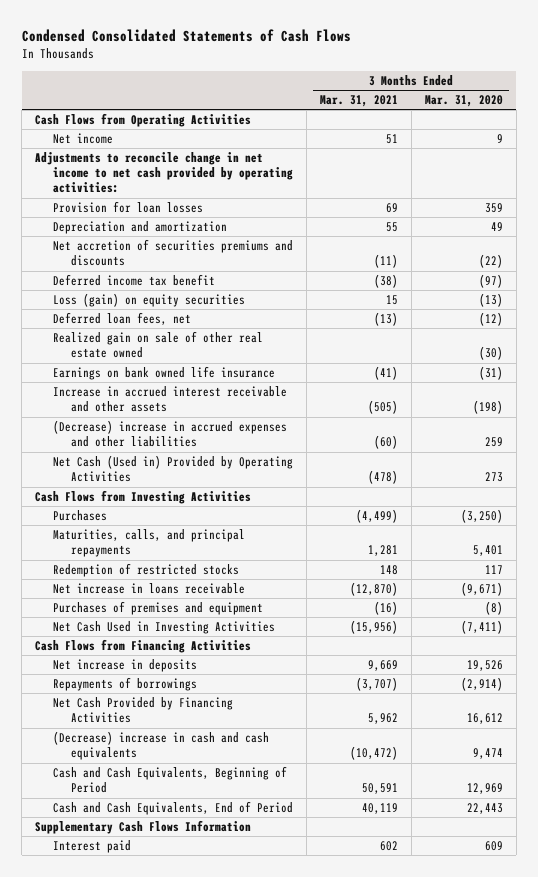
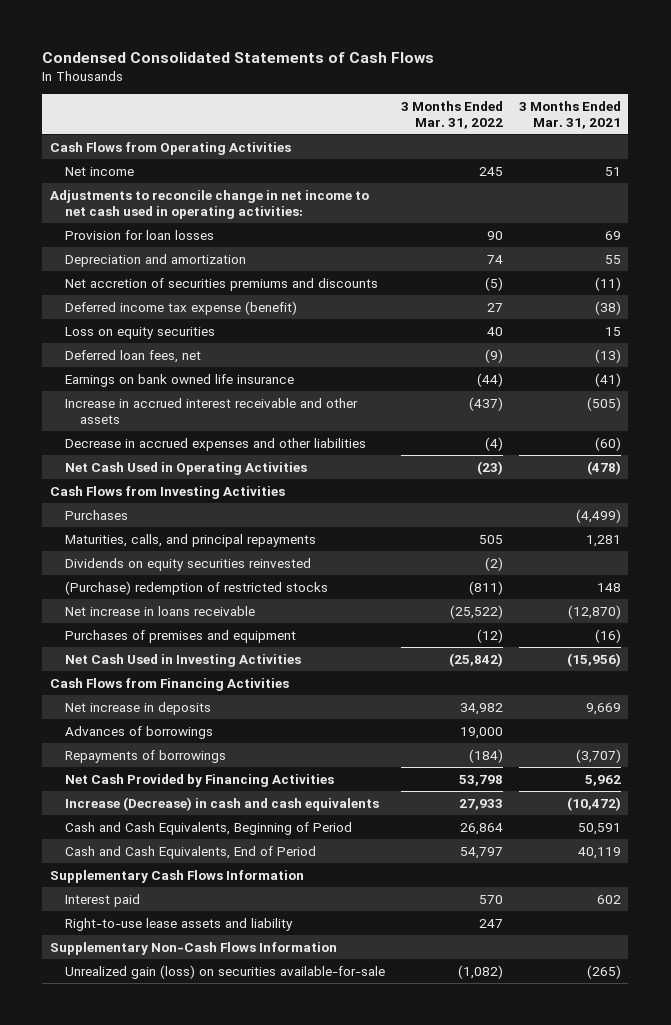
- | 3 Months Ended Mar. 31, 2021 | 3 Months Ended Mar. 31, 2020
+ | 3 Months Ended Mar. 31, 2022 | 3 Months Ended Mar. 31, 2021
- Adjustments to reconcile change in net income to net cash provided by operating activities:
+ Adjustments to reconcile change in net income to net cash used in operating activities:
- Deferred income tax benefit | (38) | (97)
- Loss (gain) on equity securities | 15 | (13)
+ Deferred income tax expense (benefit) | 27 | (38)
+ Loss on equity securities | 40 | 15
- Realized gain on sale of other real estate owned | | (30)
- (Decrease) increase in accrued expenses and other liabilities | (60) | 259
- Net Cash (Used in) Provided by Operating Activities | (478) | 273
+ Decrease in accrued expenses and other liabilities | (4) | (60)
+ Net Cash Used in Operating Activities | (23) | (478)
- Redemption of restricted stocks | 148 | 117
+ Dividends on equity securities reinvested | (2) |
+ (Purchase) redemption of restricted stocks | (811) | 148
+ Advances of borrowings | 19,000 |
- (Decrease) increase in cash and cash equivalents | (10,472) | 9,474
+ Increase (Decrease) in cash and cash equivalents | 27,933 | (10,472)
+ Right-to-use lease assets and liability | 247 |
+ Supplementary Non-Cash Flows Information
+ Unrealized gain (loss) on securities available-for-sale | (1,082) | (265)

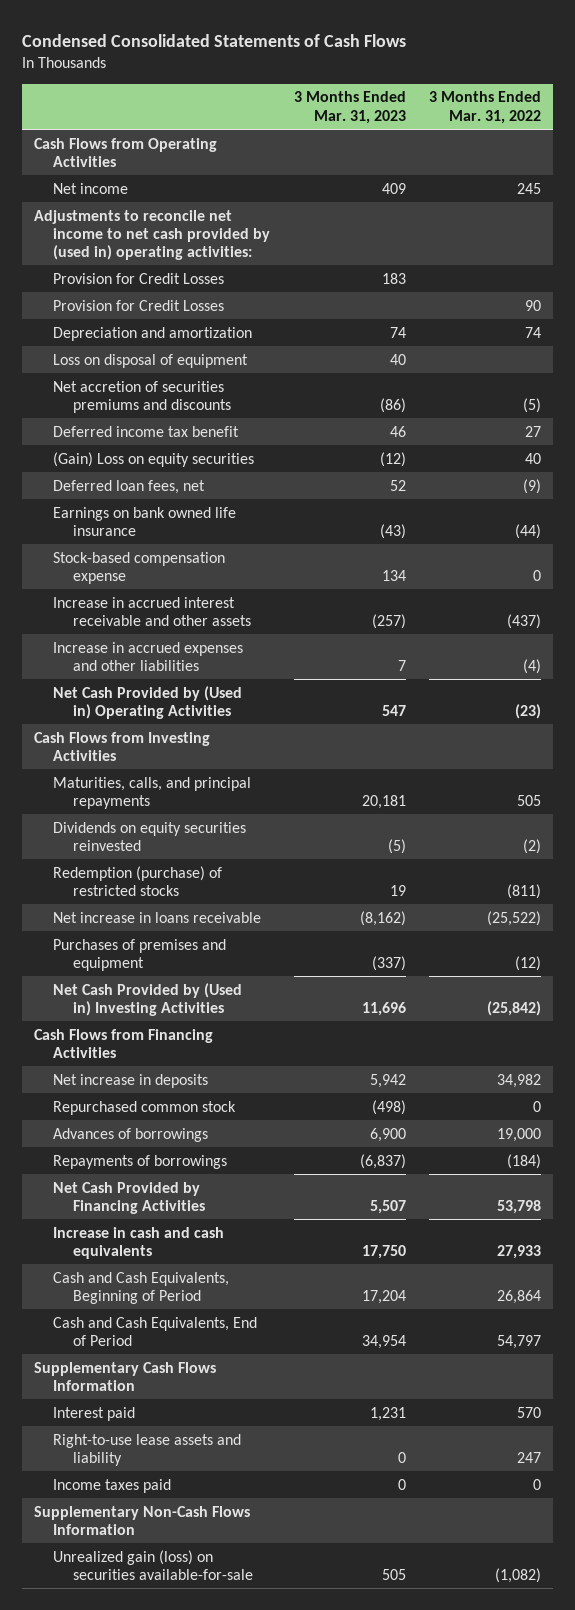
- | 3 Months Ended Mar. 31, 2022 | 3 Months Ended Mar. 31, 2021
+ | 3 Months Ended Mar. 31, 2023 | 3 Months Ended Mar. 31, 2022
- Adjustments to reconcile change in net income to net cash used in operating activities:
- Provision for loan losses | 90 | 69
+ Adjustments to reconcile net income to net cash provided by (used in) operating activities:
+ Provision for Credit Losses | 183 |
+ Provision for Credit Losses | | 90
+ Loss on disposal of equipment | 40 |
- Deferred income tax expense (benefit) | 27 | (38)
- Loss on equity securities | 40 | 15
+ Deferred income tax benefit | 46 | 27
+ (Gain) Loss on equity securities | (12) | 40
+ Stock-based compensation expense | 134 | 0
- Decrease in accrued expenses and other liabilities | (4) | (60)
- Net Cash Used in Operating Activities | (23) | (478)
+ Increase in accrued expenses and other liabilities | 7 | (4)
+ Net Cash Provided by (Used in) Operating Activities | 547 | (23)
- Purchases | | (4,499)
- (Purchase) redemption of restricted stocks | (811) | 148
+ Redemption (purchase) of restricted stocks | 19 | (811)
- Net Cash Used in Investing Activities | (25,842) | (15,956)
+ Net Cash Provided by (Used in) Investing Activities | 11,696 | (25,842)
+ Repurchased common stock | (498) | 0
- Increase (Decrease) in cash and cash equivalents | 27,933 | (10,472)
+ Increase in cash and cash equivalents | 17,750 | 27,933
+ Income taxes paid | 0 | 0

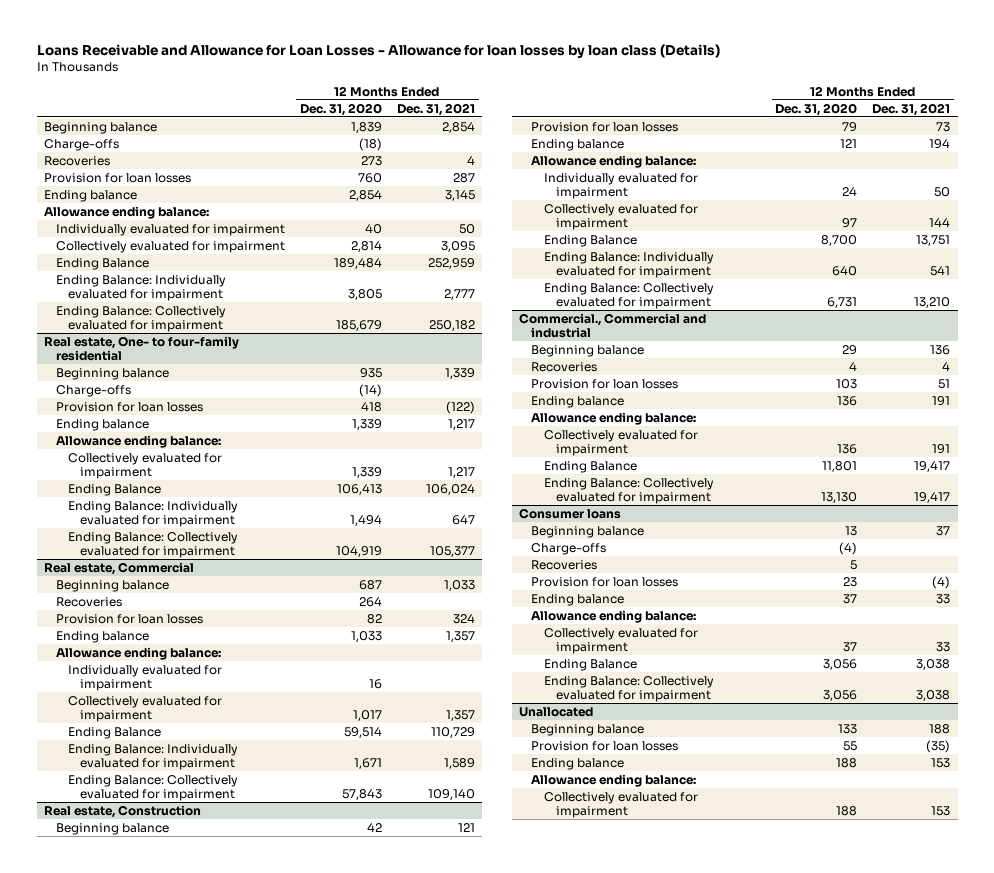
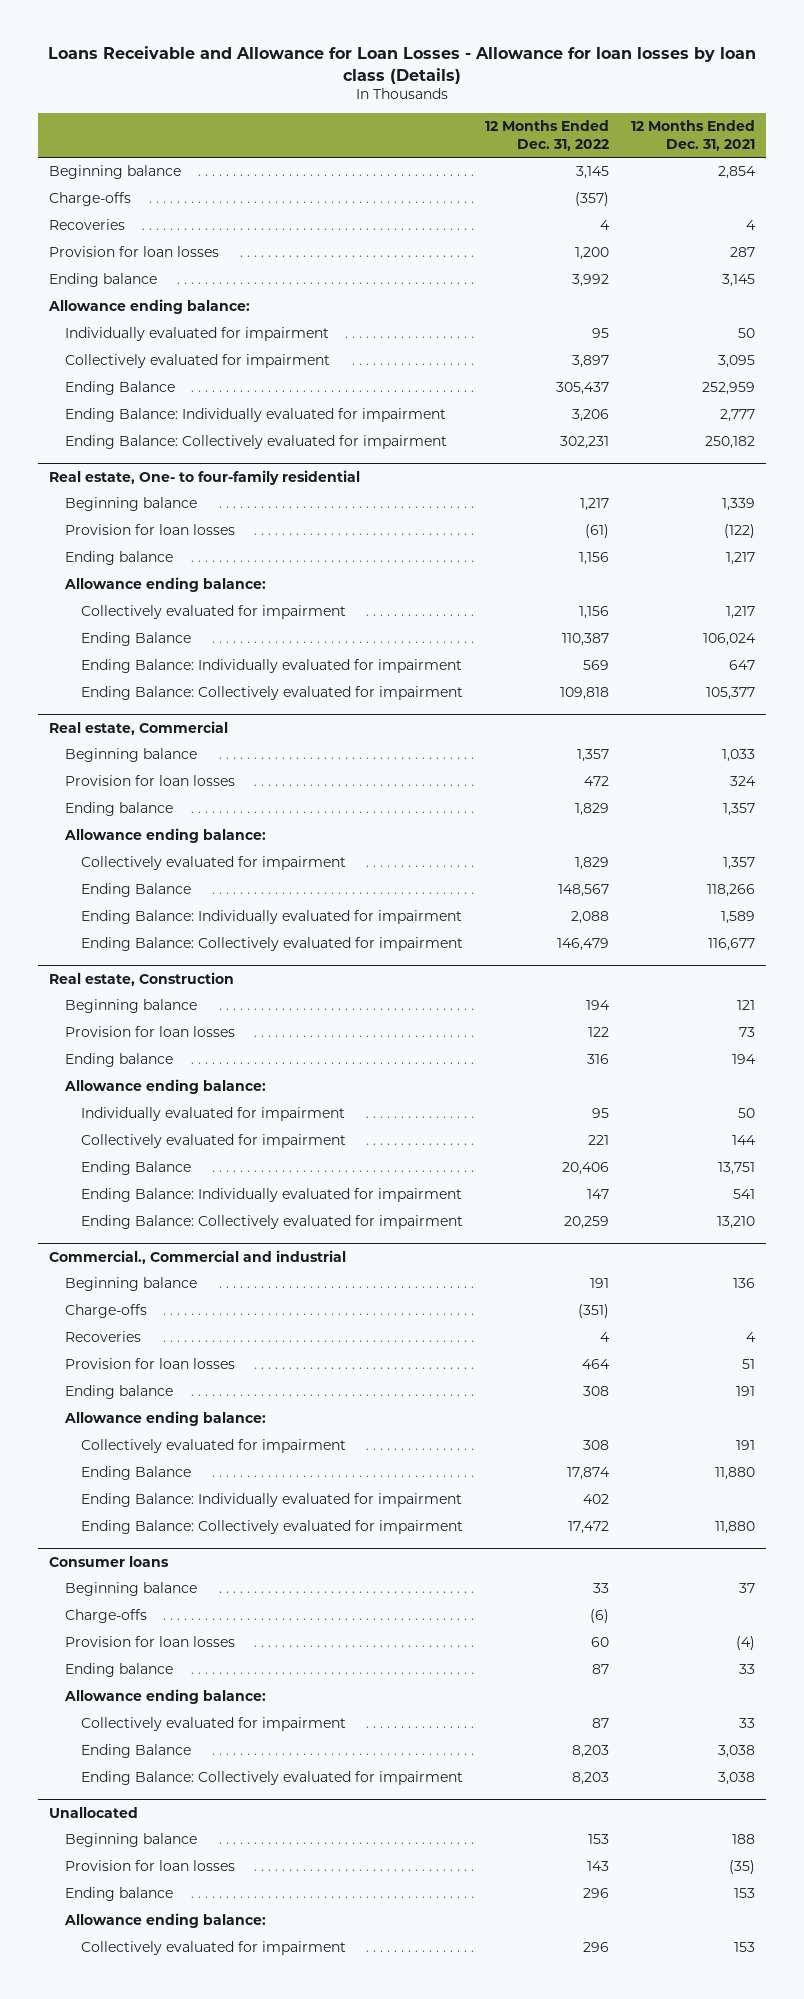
- | 12 Months Ended Dec. 31, 2020 | 12 Months Ended Dec. 31, 2021
+ | 12 Months Ended Dec. 31, 2022 | 12 Months Ended Dec. 31, 2021
@ Real estate, One- to four-family residential
- Charge-offs | (14) |
@ Real estate, Commercial
- Recoveries | 264 |
- Individually evaluated for impairment | 16 |
- Ending Balance | 59,514 | 110,729
+ Ending Balance | 148,567 | 118,266
- Ending Balance: Collectively evaluated for impairment | 57,843 | 109,140
+ Ending Balance: Collectively evaluated for impairment | 146,479 | 116,677
@ Commercial., Commercial and industrial
+ Charge-offs | (351) |
- Ending Balance | 11,801 | 19,417
- Ending Balance: Collectively evaluated for impairment | 13,130 | 19,417
+ Ending Balance | 17,874 | 11,880
+ Ending Balance: Individually evaluated for impairment | 402 |
+ Ending Balance: Collectively evaluated for impairment | 17,472 | 11,880
@ Consumer loans
- Recoveries | 5 |

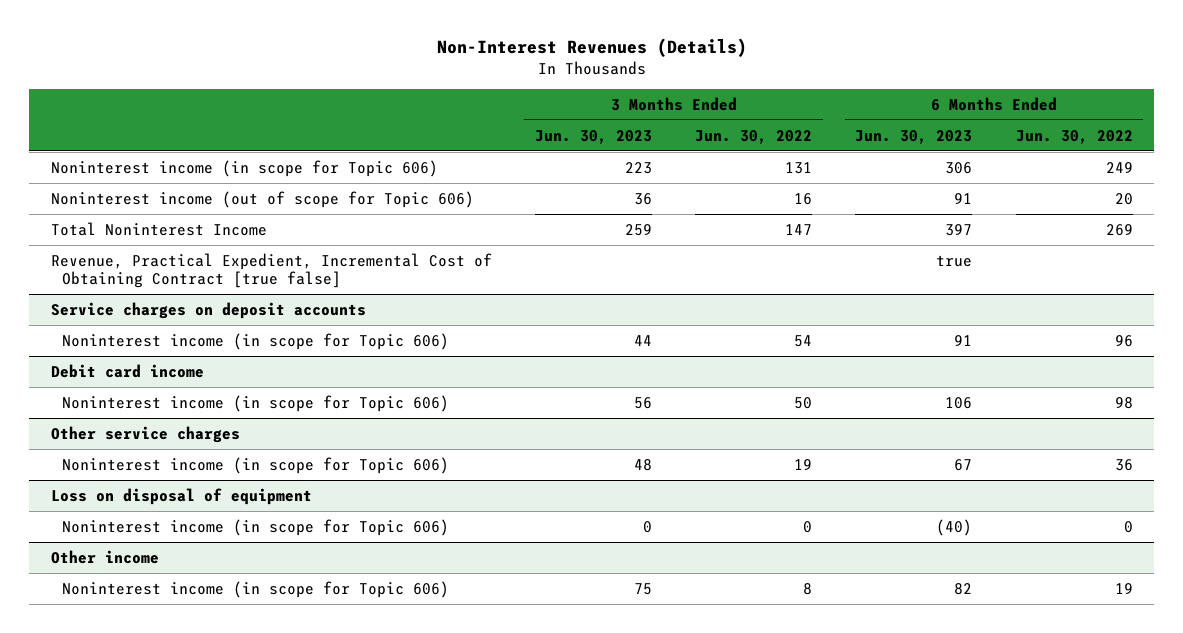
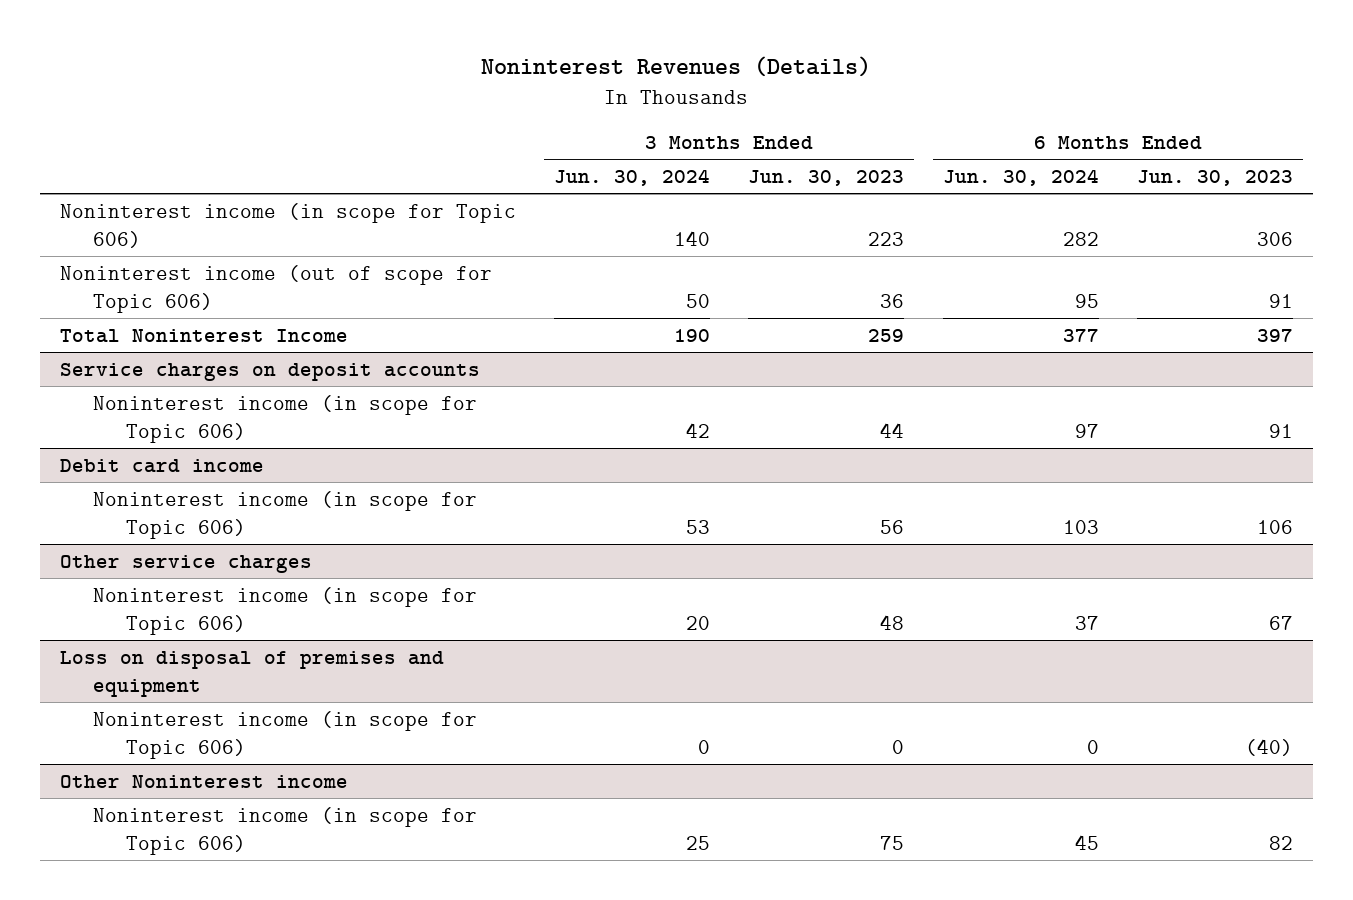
- Non-Interest Revenues (Details)
+ Noninterest Revenues (Details)
- | 3 Months Ended Jun. 30, 2023 | 3 Months Ended Jun. 30, 2022 | 6 Months Ended Jun. 30, 2023 | 6 Months Ended Jun. 30, 2022
+ | 3 Months Ended Jun. 30, 2024 | 3 Months Ended Jun. 30, 2023 | 6 Months Ended Jun. 30, 2024 | 6 Months Ended Jun. 30, 2023
- Revenue, Practical Expedient, Incremental Cost of Obtaining Contract [true false] | | | true |
- Loss on disposal of equipment
+ Loss on disposal of premises and equipment
- Other income
+ Other Noninterest income

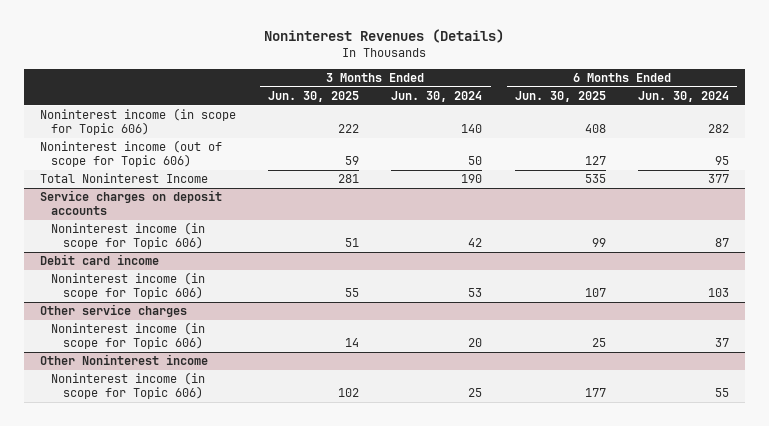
- | 3 Months Ended Jun. 30, 2024 | 3 Months Ended Jun. 30, 2023 | 6 Months Ended Jun. 30, 2024 | 6 Months Ended Jun. 30, 2023
+ | 3 Months Ended Jun. 30, 2025 | 3 Months Ended Jun. 30, 2024 | 6 Months Ended Jun. 30, 2025 | 6 Months Ended Jun. 30, 2024
@ Service charges on deposit accounts
- Noninterest income (in scope for Topic 606) | 42 | 44 | 97 | 91
+ Noninterest income (in scope for Topic 606) | 51 | 42 | 99 | 87
- Loss on disposal of premises and equipment
- Noninterest income (in scope for Topic 606) | 0 | 0 | 0 | (40)
@ Other Noninterest income
- Noninterest income (in scope for Topic 606) | 25 | 75 | 45 | 82
+ Noninterest income (in scope for Topic 606) | 102 | 25 | 177 | 55

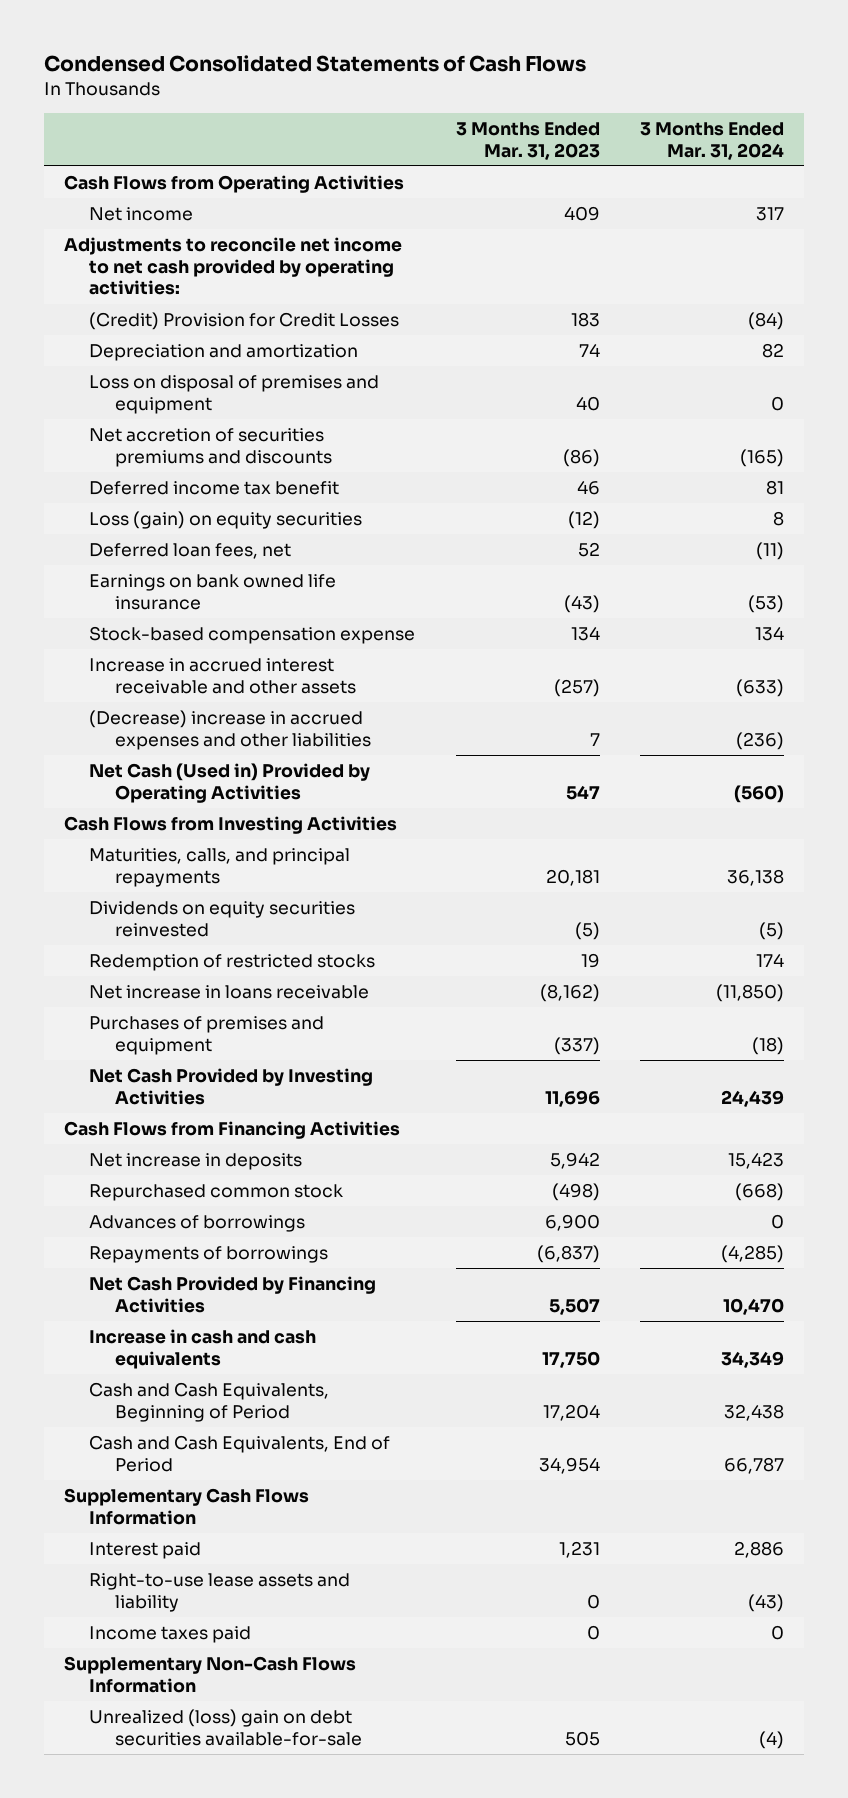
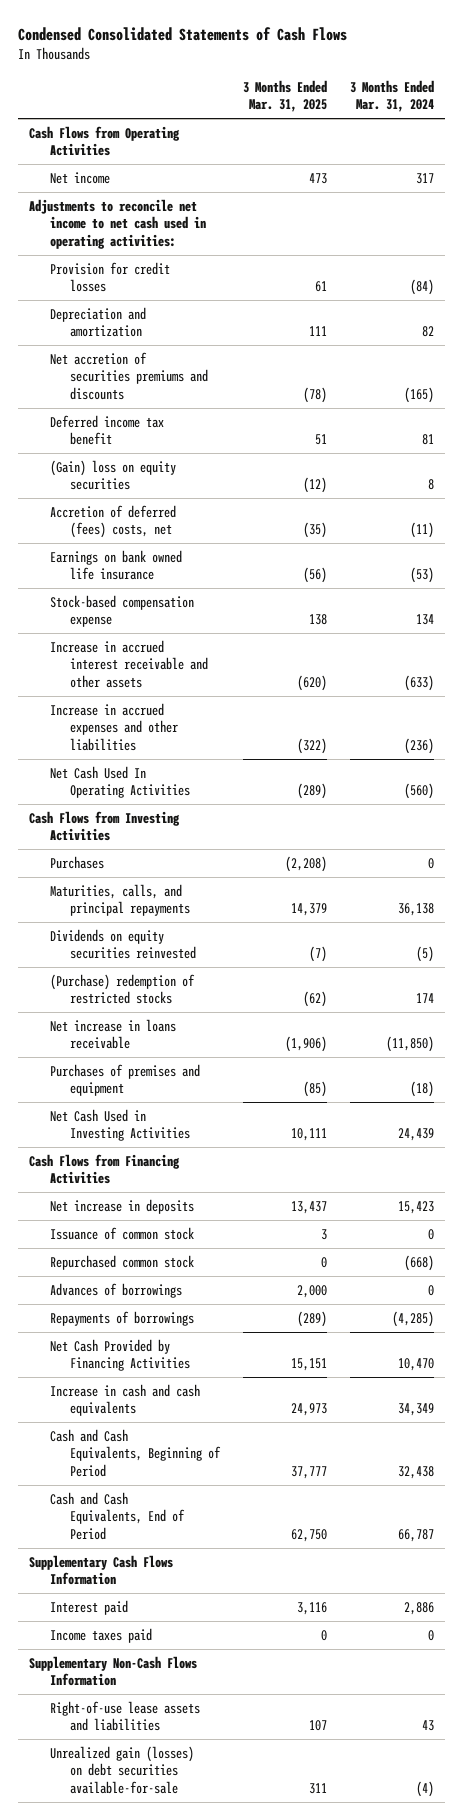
- | 3 Months Ended Mar. 31, 2023 | 3 Months Ended Mar. 31, 2024
+ | 3 Months Ended Mar. 31, 2025 | 3 Months Ended Mar. 31, 2024
- Adjustments to reconcile net income to net cash provided by operating activities:
- (Credit) Provision for Credit Losses | 183 | (84)
+ Adjustments to reconcile net income to net cash used in operating activities:
+ Provision for credit losses | 61 | (84)
- Loss on disposal of premises and equipment | 40 | 0
- Loss (gain) on equity securities | (12) | 8
- Deferred loan fees, net | 52 | (11)
+ (Gain) loss on equity securities | (12) | 8
+ Accretion of deferred (fees) costs, net | (35) | (11)
- (Decrease) increase in accrued expenses and other liabilities | 7 | (236)
- Net Cash (Used in) Provided by Operating Activities | 547 | (560)
+ Increase in accrued expenses and other liabilities | (322) | (236)
+ Net Cash Used In Operating Activities | (289) | (560)
+ Purchases | (2,208) | 0
- Redemption of restricted stocks | 19 | 174
+ (Purchase) redemption of restricted stocks | (62) | 174
- Net Cash Provided by Investing Activities | 11,696 | 24,439
+ Net Cash Used in Investing Activities | 10,111 | 24,439
+ Issuance of common stock | 3 | 0
- Right-to-use lease assets and liability | 0 | (43)
- Unrealized (loss) gain on debt securities available-for-sale | 505 | (4)
+ Right-of-use lease assets and liabilities | 107 | 43
+ Unrealized gain (losses) on debt securities available-for-sale | 311 | (4)

